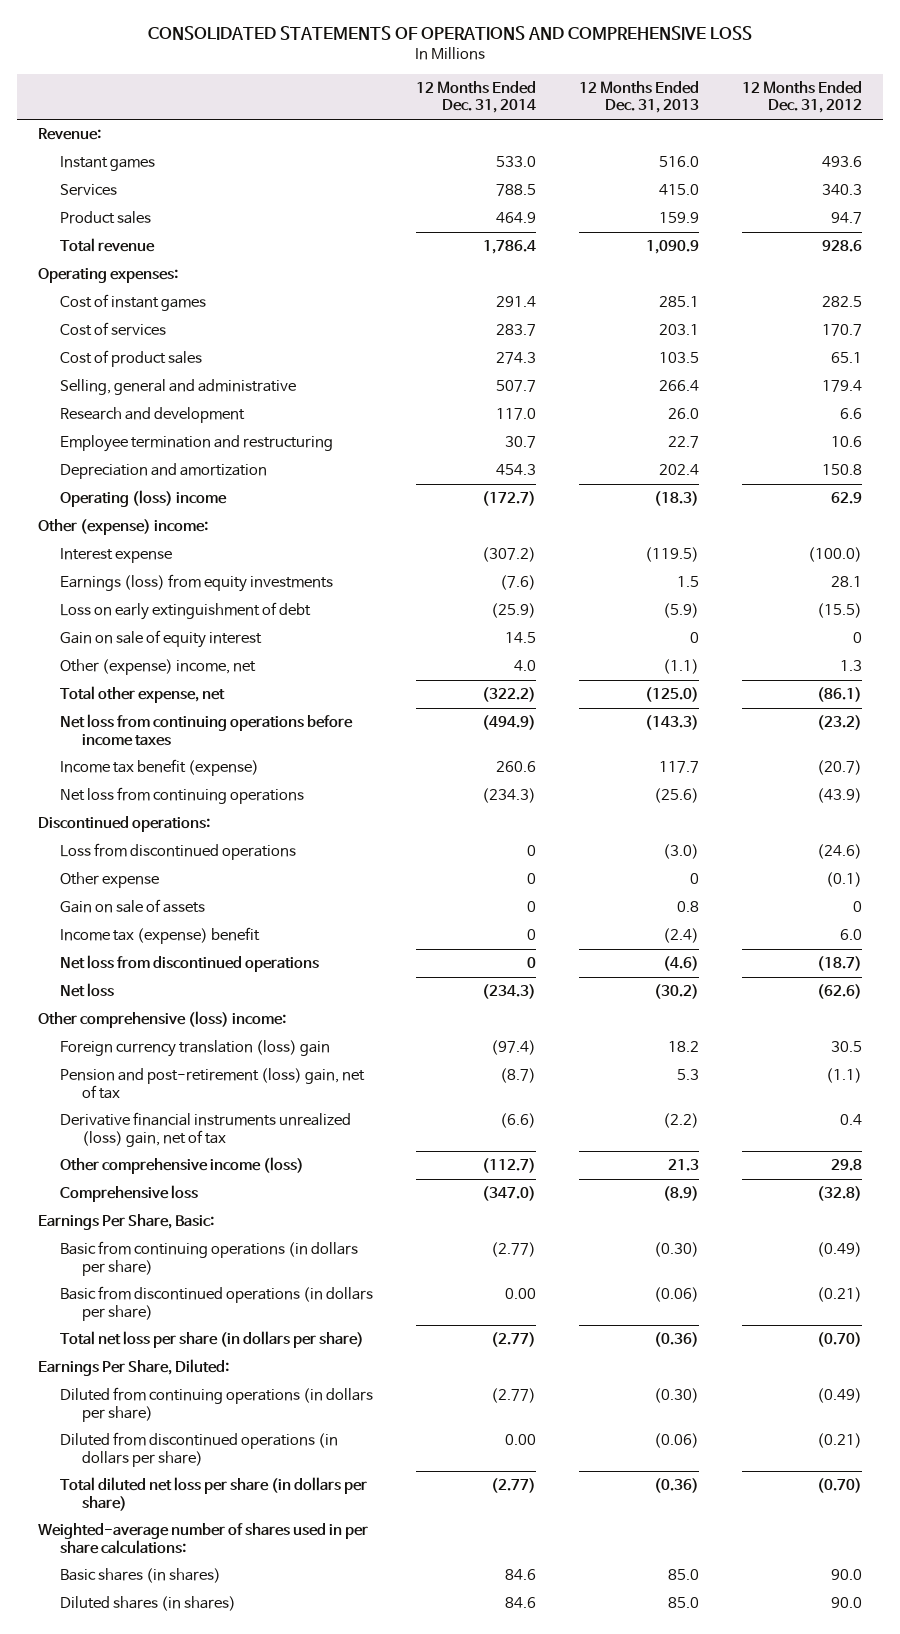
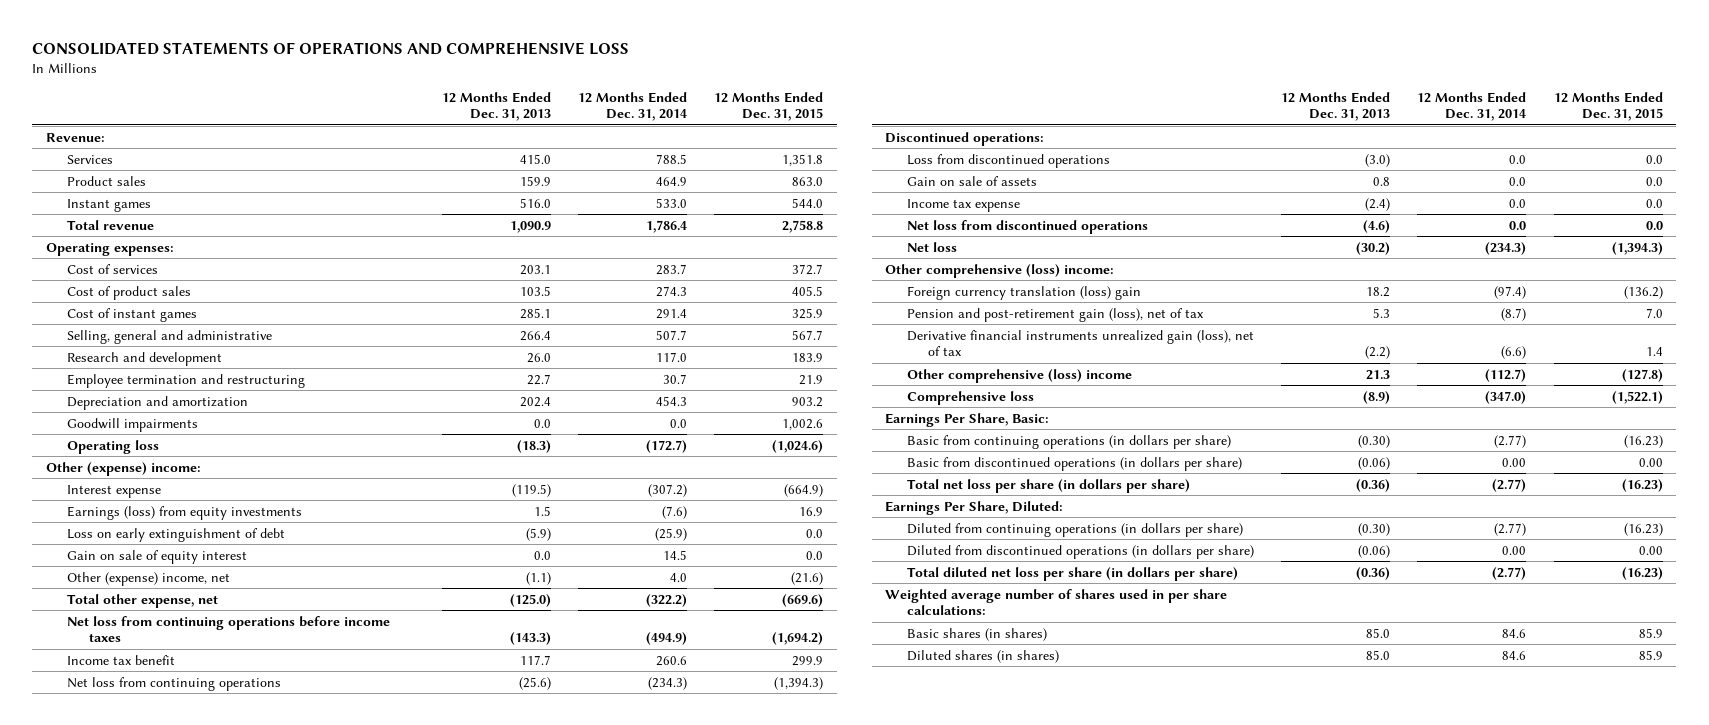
- | 12 Months Ended Dec. 31, 2014 | 12 Months Ended Dec. 31, 2013 | 12 Months Ended Dec. 31, 2012
+ | 12 Months Ended Dec. 31, 2013 | 12 Months Ended Dec. 31, 2014 | 12 Months Ended Dec. 31, 2015
moved down: Instant games | 516.0 | 533.0 | 544.0
moved down: Cost of instant games | 285.1 | 291.4 | 325.9
- Operating (loss) income | (172.7) | (18.3) | 62.9
+ Goodwill impairments | 0.0 | 0.0 | 1,002.6
+ Operating loss | (18.3) | (172.7) | (1,024.6)
- Gain on sale of equity interest | 14.5 | 0 | 0
+ Gain on sale of equity interest | 0.0 | 14.5 | 0.0
- Income tax benefit (expense) | 260.6 | 117.7 | (20.7)
+ Income tax benefit | 117.7 | 260.6 | 299.9
- Loss from discontinued operations | 0 | (3.0) | (24.6)
- Other expense | 0 | 0 | (0.1)
- Gain on sale of assets | 0 | 0.8 | 0
- Income tax (expense) benefit | 0 | (2.4) | 6.0
- Net loss from discontinued operations | 0 | (4.6) | (18.7)
+ Loss from discontinued operations | (3.0) | 0.0 | 0.0
+ Gain on sale of assets | 0.8 | 0.0 | 0.0
+ Income tax expense | (2.4) | 0.0 | 0.0
+ Net loss from discontinued operations | (4.6) | 0.0 | 0.0
- Pension and post-retirement (loss) gain, net of tax | (8.7) | 5.3 | (1.1)
- Derivative financial instruments unrealized (loss) gain, net of tax | (6.6) | (2.2) | 0.4
- Other comprehensive income (loss) | (112.7) | 21.3 | 29.8
+ Pension and post-retirement gain (loss), net of tax | 5.3 | (8.7) | 7.0
+ Derivative financial instruments unrealized gain (loss), net of tax | (2.2) | (6.6) | 1.4
+ Other comprehensive (loss) income | 21.3 | (112.7) | (127.8)
- Weighted-average number of shares used in per share calculations:
+ Weighted average number of shares used in per share calculations:

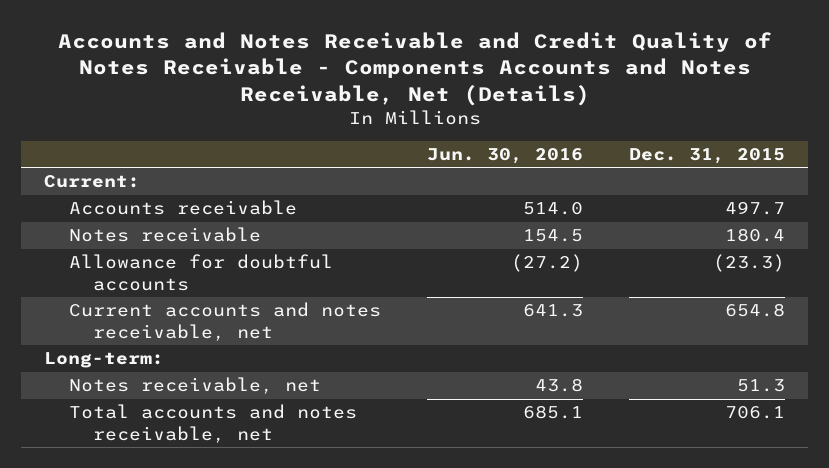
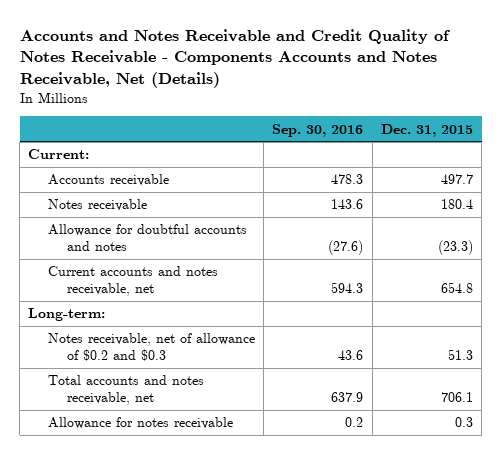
- | Jun. 30, 2016 | Dec. 31, 2015
+ | Sep. 30, 2016 | Dec. 31, 2015
- Allowance for doubtful accounts | (27.2) | (23.3)
+ Allowance for doubtful accounts and notes | (27.6) | (23.3)
- Notes receivable, net | 43.8 | 51.3
+ Notes receivable, net of allowance of $0.2 and $0.3 | 43.6 | 51.3
+ Allowance for notes receivable | 0.2 | 0.3

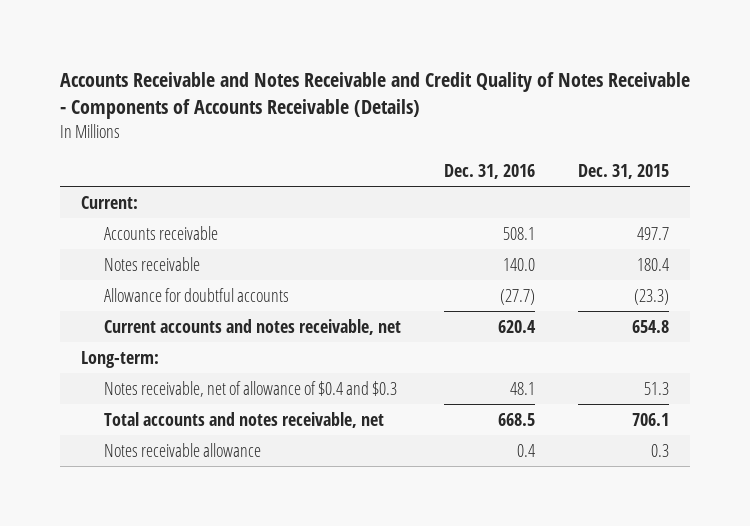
- Accounts and Notes Receivable and Credit Quality of Notes Receivable - Components Accounts and Notes Receivable, Net (Details)
+ Accounts Receivable and Notes Receivable and Credit Quality of Notes Receivable - Components of Accounts Receivable (Details)
- | Sep. 30, 2016 | Dec. 31, 2015
+ | Dec. 31, 2016 | Dec. 31, 2015
- Allowance for doubtful accounts and notes | (27.6) | (23.3)
+ Allowance for doubtful accounts | (27.7) | (23.3)
- Notes receivable, net of allowance of $0.2 and $0.3 | 43.6 | 51.3
+ Notes receivable, net of allowance of $0.4 and $0.3 | 48.1 | 51.3
- Allowance for notes receivable | 0.2 | 0.3
+ Notes receivable allowance | 0.4 | 0.3

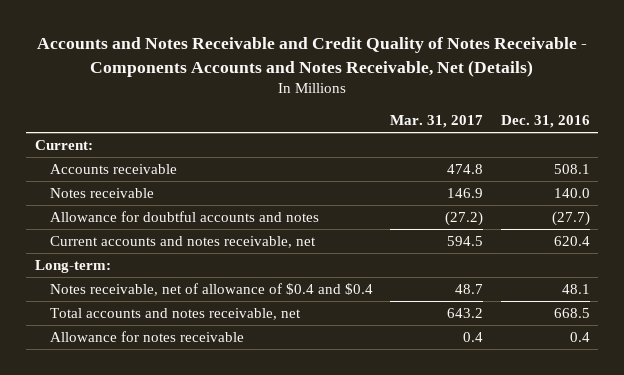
- Accounts Receivable and Notes Receivable and Credit Quality of Notes Receivable - Components of Accounts Receivable (Details)
+ Accounts and Notes Receivable and Credit Quality of Notes Receivable - Components Accounts and Notes Receivable, Net (Details)
- | Dec. 31, 2016 | Dec. 31, 2015
+ | Mar. 31, 2017 | Dec. 31, 2016
- Allowance for doubtful accounts | (27.7) | (23.3)
+ Allowance for doubtful accounts and notes | (27.2) | (27.7)
- Notes receivable, net of allowance of $0.4 and $0.3 | 48.1 | 51.3
+ Notes receivable, net of allowance of $0.4 and $0.4 | 48.7 | 48.1
- Notes receivable allowance | 0.4 | 0.3
+ Allowance for notes receivable | 0.4 | 0.4

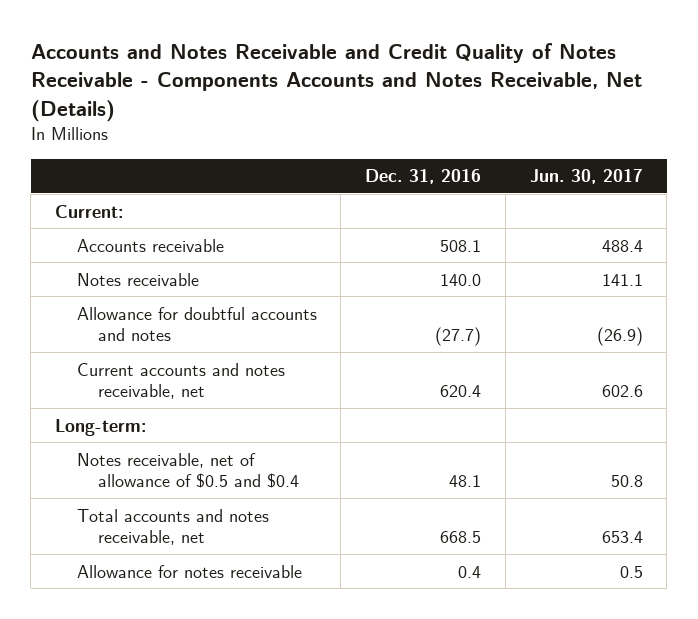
- | Mar. 31, 2017 | Dec. 31, 2016
+ | Dec. 31, 2016 | Jun. 30, 2017
- Notes receivable, net of allowance of $0.4 and $0.4 | 48.7 | 48.1
+ Notes receivable, net of allowance of $0.5 and $0.4 | 48.1 | 50.8

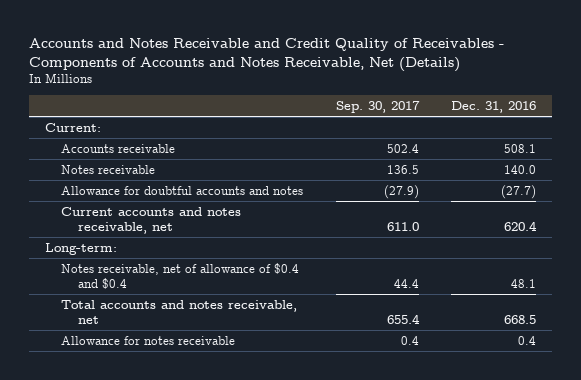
- Accounts and Notes Receivable and Credit Quality of Notes Receivable - Components Accounts and Notes Receivable, Net (Details)
+ Accounts and Notes Receivable and Credit Quality of Receivables - Components of Accounts and Notes Receivable, Net (Details)
- | Dec. 31, 2016 | Jun. 30, 2017
+ | Sep. 30, 2017 | Dec. 31, 2016
- Notes receivable, net of allowance of $0.5 and $0.4 | 48.1 | 50.8
+ Notes receivable, net of allowance of $0.4 and $0.4 | 44.4 | 48.1

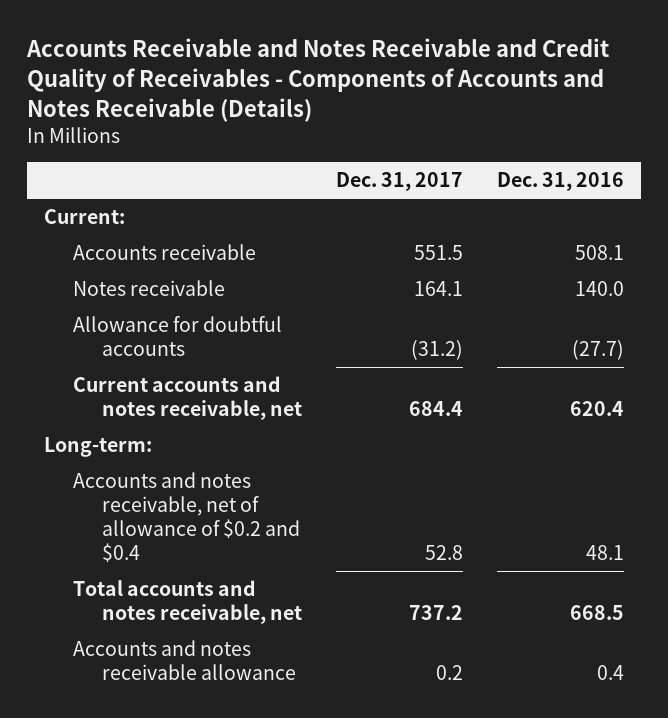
- Accounts and Notes Receivable and Credit Quality of Receivables - Components of Accounts and Notes Receivable, Net (Details)
+ Accounts Receivable and Notes Receivable and Credit Quality of Receivables - Components of Accounts and Notes Receivable (Details)
- | Sep. 30, 2017 | Dec. 31, 2016
+ | Dec. 31, 2017 | Dec. 31, 2016
- Allowance for doubtful accounts and notes | (27.9) | (27.7)
+ Allowance for doubtful accounts | (31.2) | (27.7)
- Notes receivable, net of allowance of $0.4 and $0.4 | 44.4 | 48.1
+ Accounts and notes receivable, net of allowance of $0.2 and $0.4 | 52.8 | 48.1
- Allowance for notes receivable | 0.4 | 0.4
+ Accounts and notes receivable allowance | 0.2 | 0.4

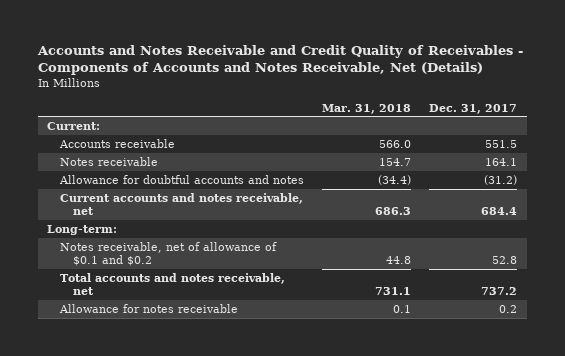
- Accounts Receivable and Notes Receivable and Credit Quality of Receivables - Components of Accounts and Notes Receivable (Details)
+ Accounts and Notes Receivable and Credit Quality of Receivables - Components of Accounts and Notes Receivable, Net (Details)
- | Dec. 31, 2017 | Dec. 31, 2016
+ | Mar. 31, 2018 | Dec. 31, 2017
- Allowance for doubtful accounts | (31.2) | (27.7)
+ Allowance for doubtful accounts and notes | (34.4) | (31.2)
- Accounts and notes receivable, net of allowance of $0.2 and $0.4 | 52.8 | 48.1
+ Notes receivable, net of allowance of $0.1 and $0.2 | 44.8 | 52.8
- Accounts and notes receivable allowance | 0.2 | 0.4
+ Allowance for notes receivable | 0.1 | 0.2

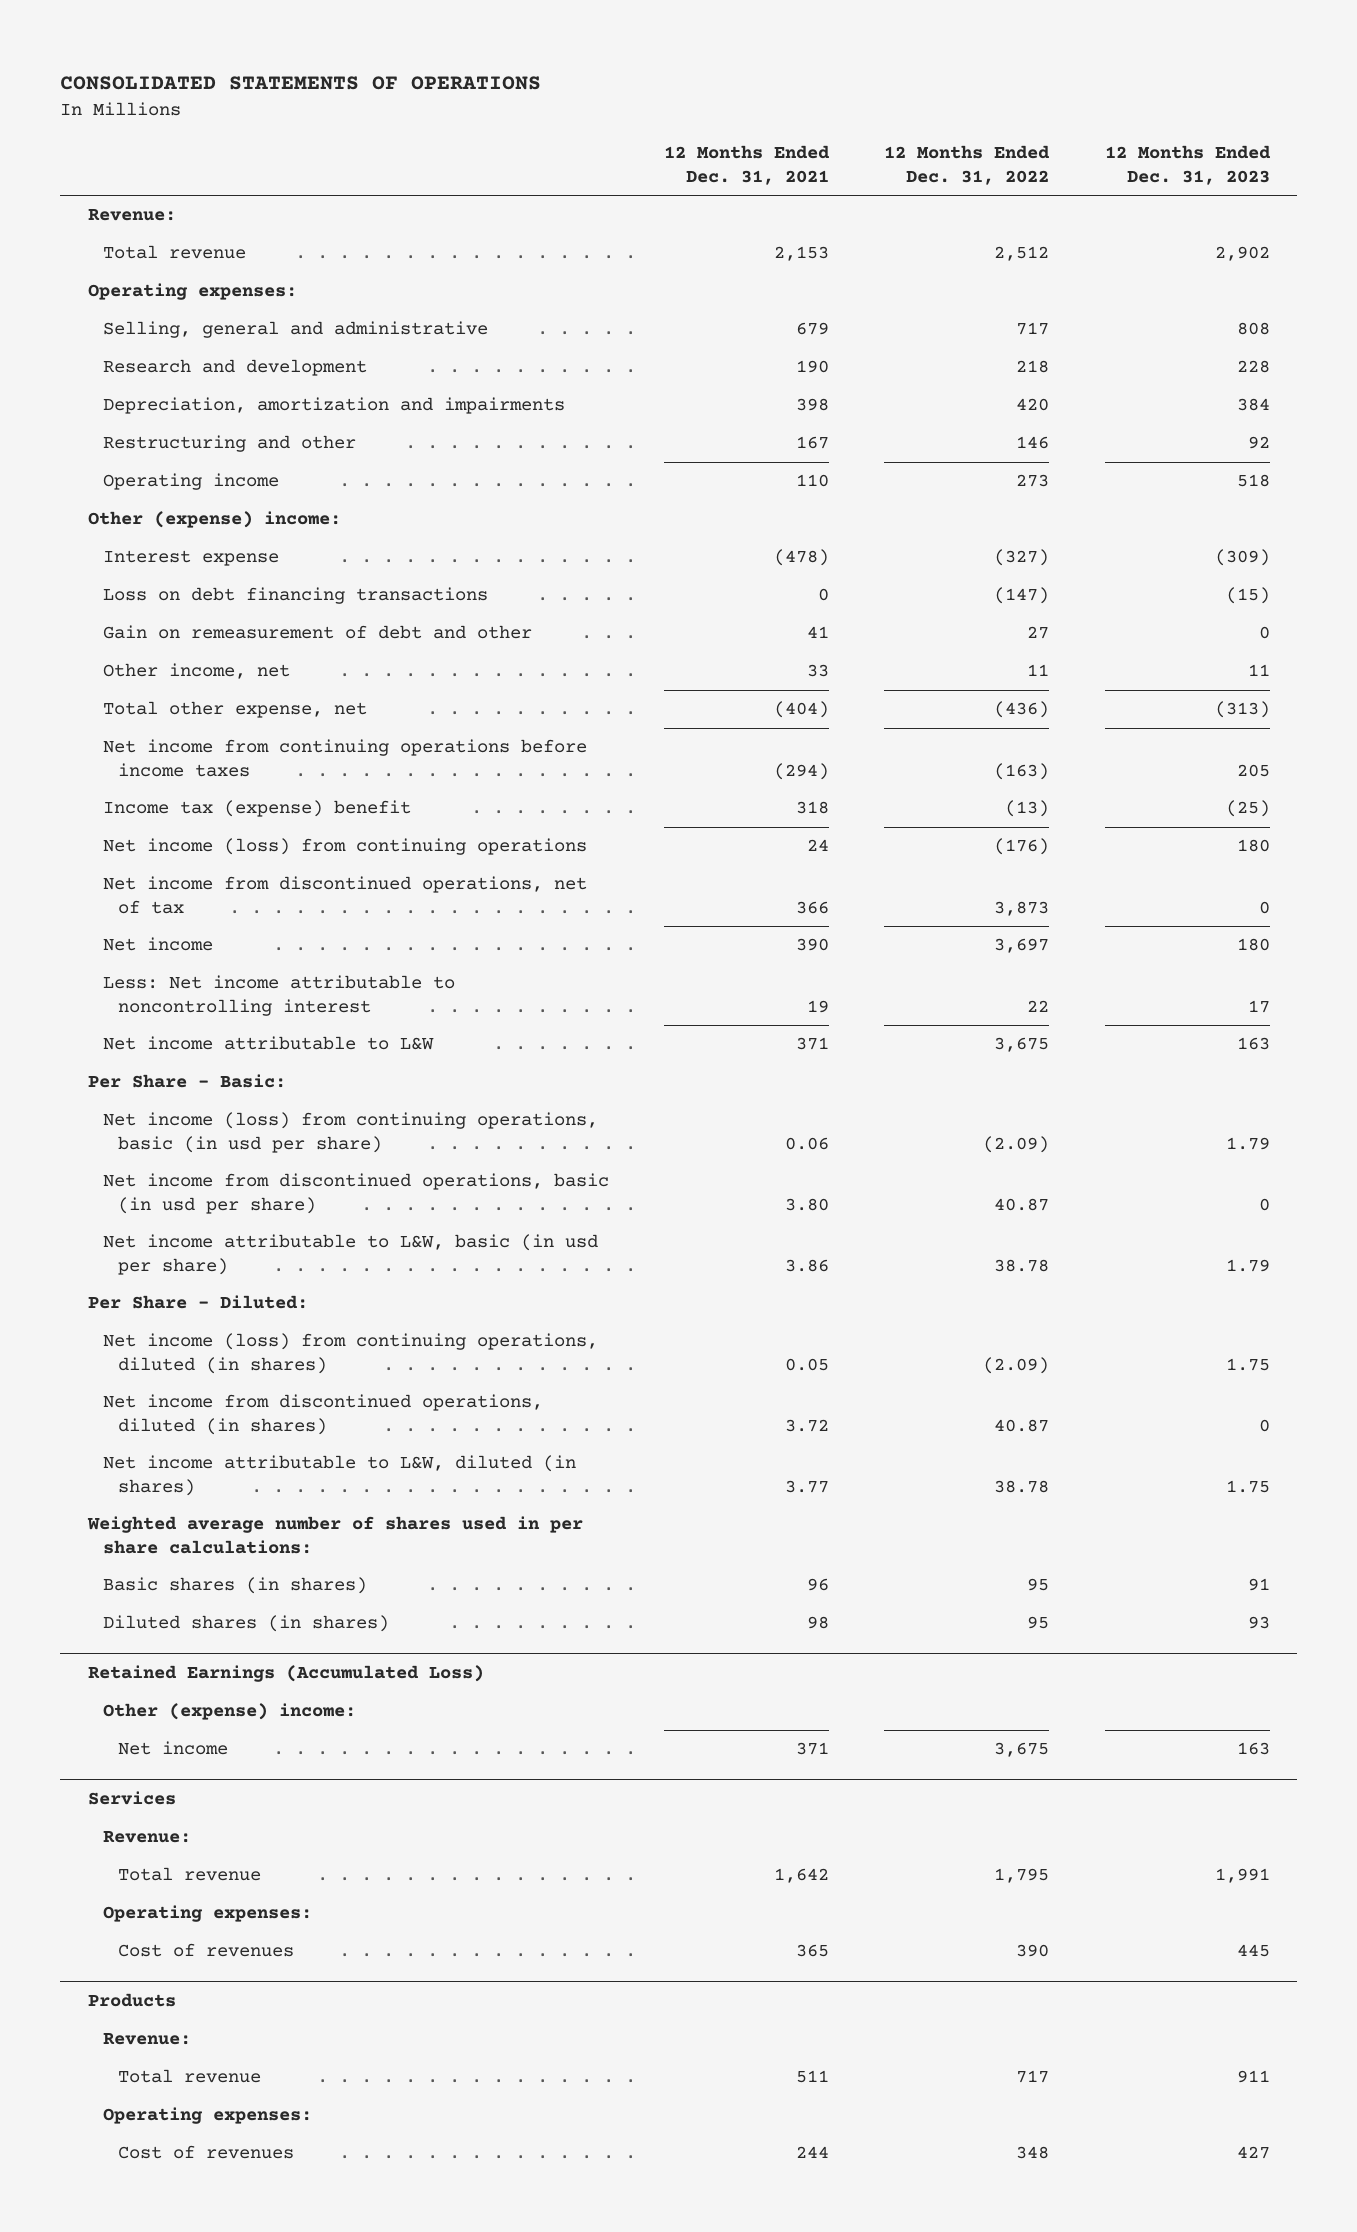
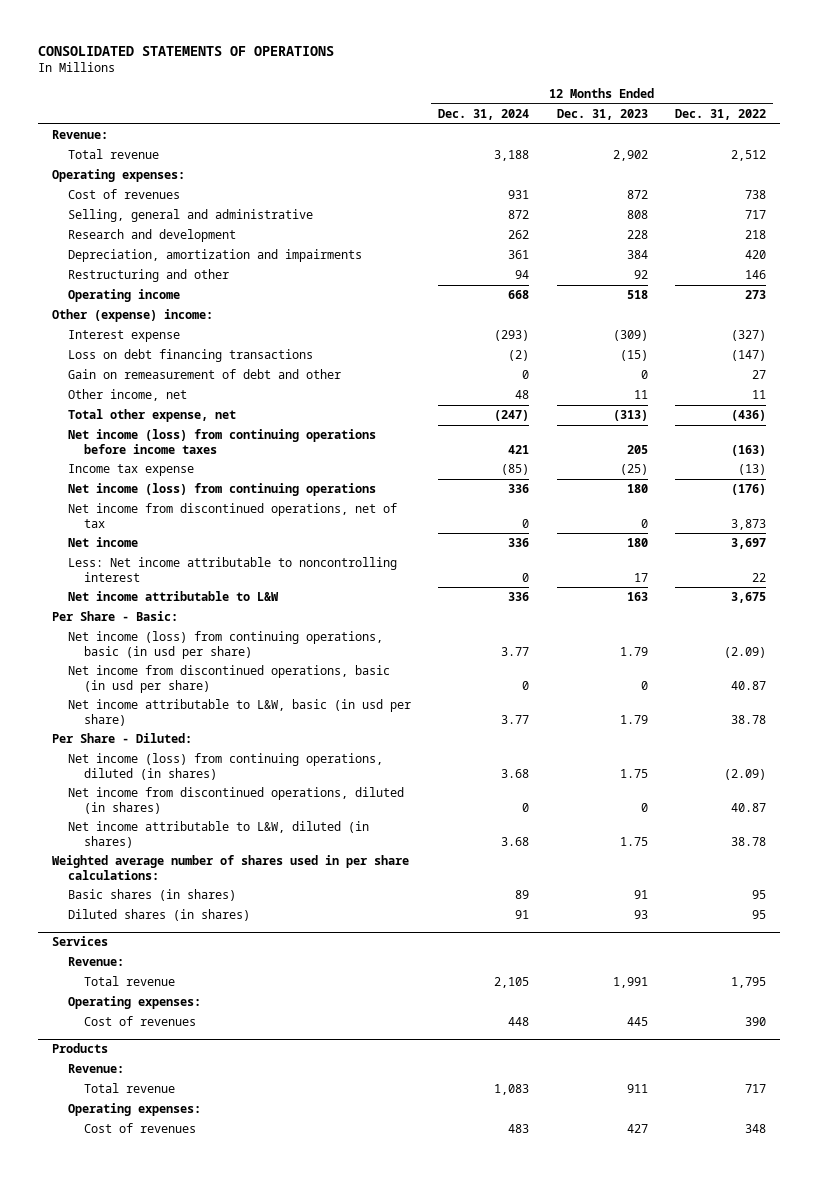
- | 12 Months Ended Dec. 31, 2021 | 12 Months Ended Dec. 31, 2022 | 12 Months Ended Dec. 31, 2023
+ | 12 Months Ended Dec. 31, 2024 | 12 Months Ended Dec. 31, 2023 | 12 Months Ended Dec. 31, 2022
+ Cost of revenues | 931 | 872 | 738
- Net income from continuing operations before income taxes | (294) | (163) | 205
- Income tax (expense) benefit | 318 | (13) | (25)
+ Net income (loss) from continuing operations before income taxes | 421 | 205 | (163)
+ Income tax expense | (85) | (25) | (13)
- Retained Earnings (Accumulated Loss)
- Other (expense) income:
- Net income | 371 | 3,675 | 163

